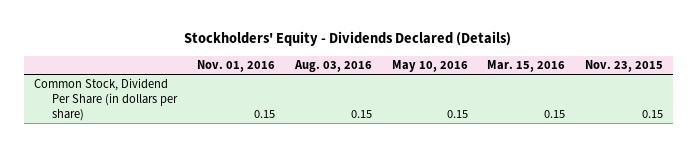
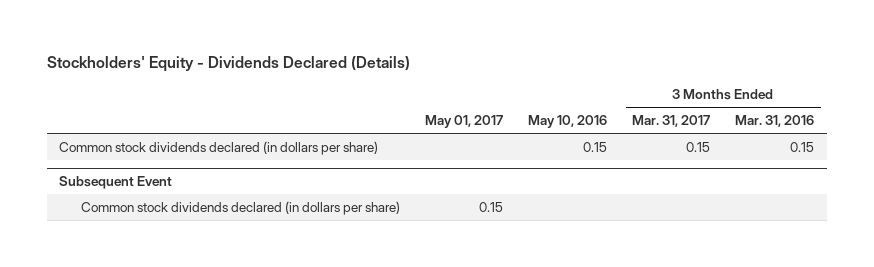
- | Nov. 01, 2016 | Aug. 03, 2016 | May 10, 2016 | Mar. 15, 2016 | Nov. 23, 2015
+ | May 01, 2017 | May 10, 2016 | 3 Months Ended Mar. 31, 2017 | 3 Months Ended Mar. 31, 2016
- Common Stock, Dividend Per Share (in dollars per share) | 0.15 | 0.15 | 0.15 | 0.15 | 0.15
+ Common stock dividends declared (in dollars per share) | | 0.15 | 0.15 | 0.15
+ Subsequent Event
+ Common stock dividends declared (in dollars per share) | 0.15 | | |

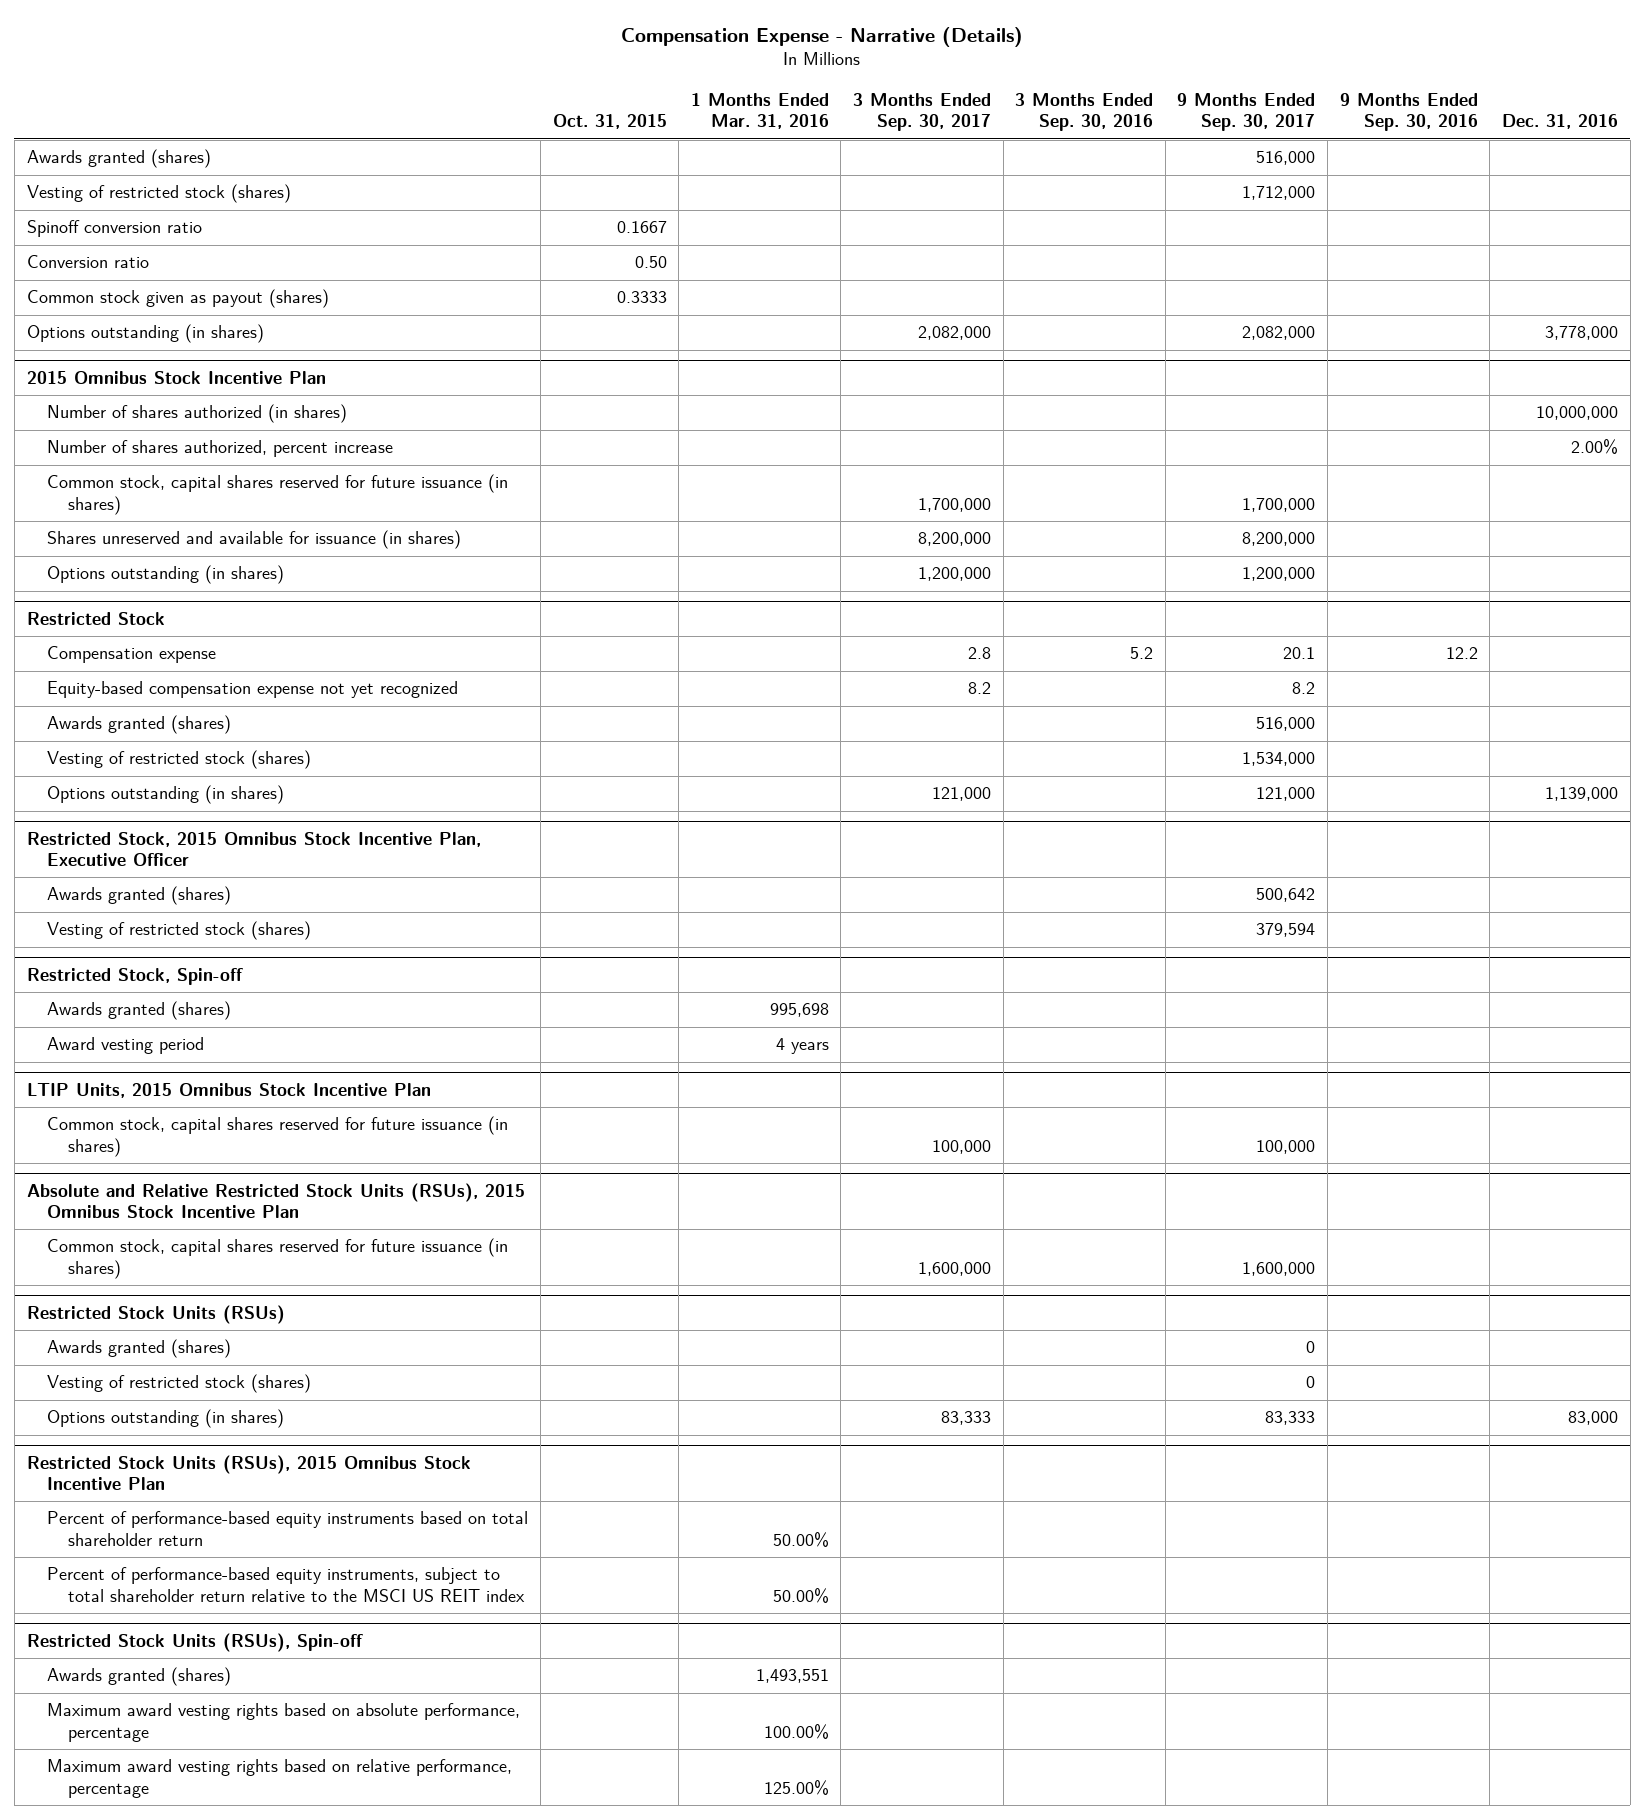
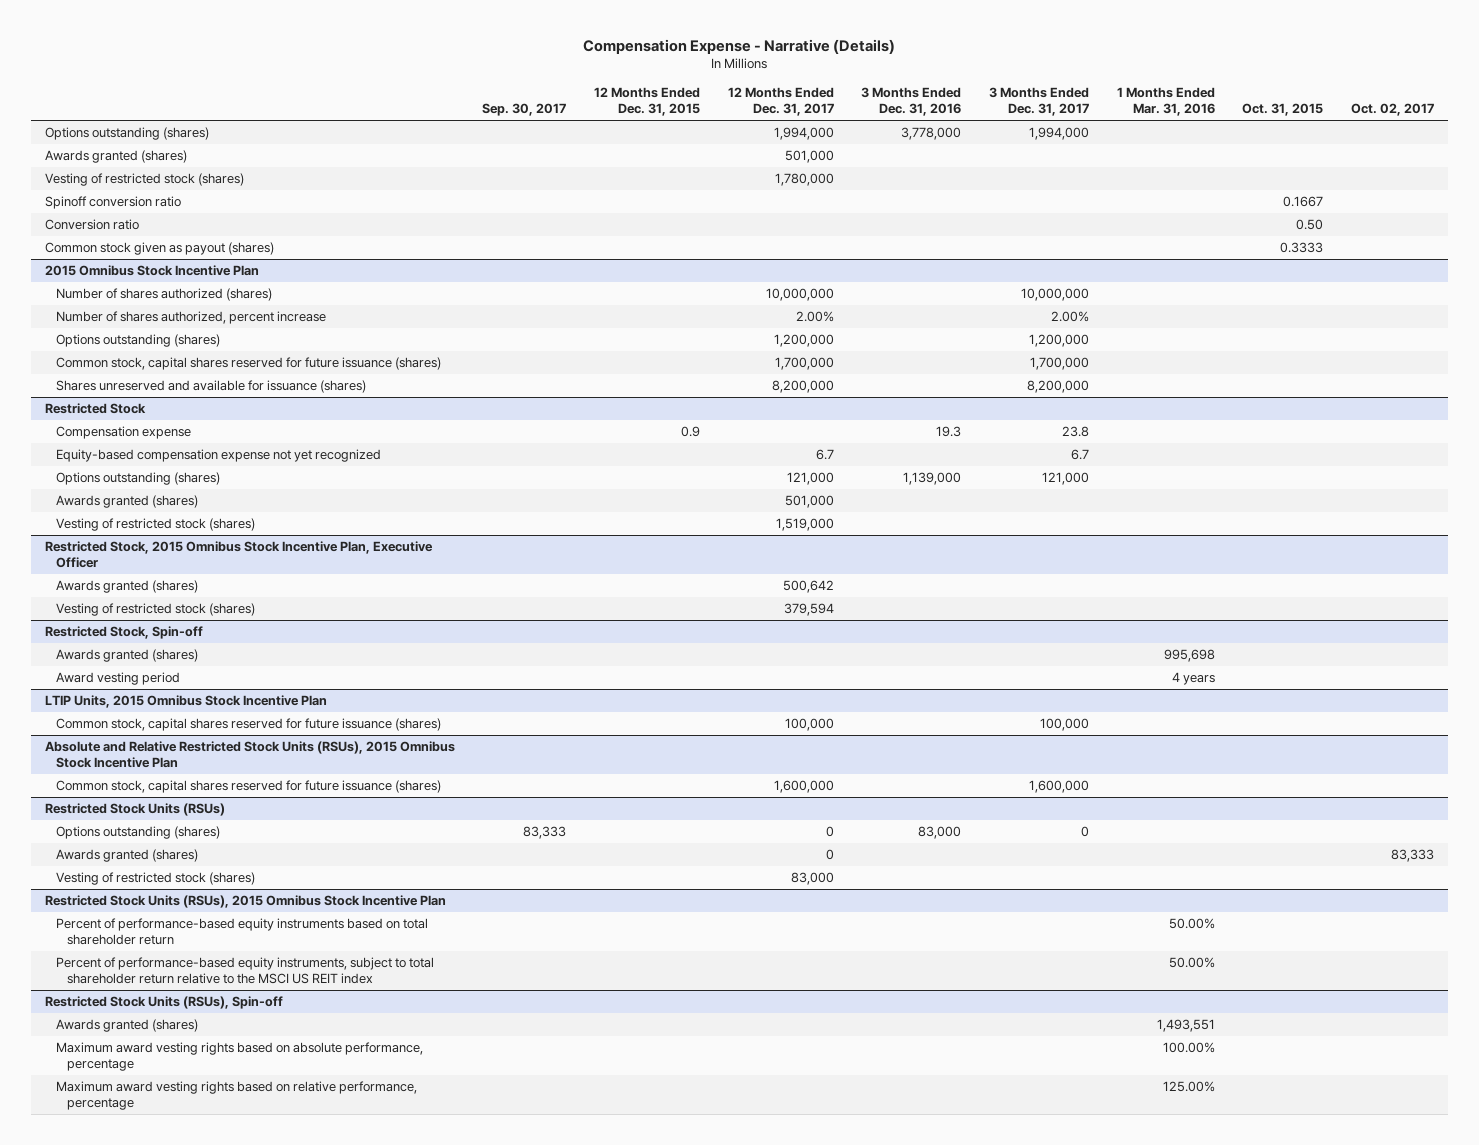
- | Oct. 31, 2015 | 1 Months Ended Mar. 31, 2016 | 3 Months Ended Sep. 30, 2017 | 3 Months Ended Sep. 30, 2016 | 9 Months Ended Sep. 30, 2017 | 9 Months Ended Sep. 30, 2016 | Dec. 31, 2016
+ | Sep. 30, 2017 | 12 Months Ended Dec. 31, 2015 | 12 Months Ended Dec. 31, 2017 | 3 Months Ended Dec. 31, 2016 | 3 Months Ended Dec. 31, 2017 | 1 Months Ended Mar. 31, 2016 | Oct. 31, 2015 | Oct. 02, 2017
+ Options outstanding (shares) | | | 1,994,000 | 3,778,000 | 1,994,000 | | |
- Options outstanding (in shares) | | | 2,082,000 | | 2,082,000 | | 3,778,000
@ 2015 Omnibus Stock Incentive Plan
- Number of shares authorized (in shares) | | | | | | | 10,000,000
+ Number of shares authorized (shares) | | | 10,000,000 | | 10,000,000 | | |
- Common stock, capital shares reserved for future issuance (in shares) | | | 1,700,000 | | 1,700,000 | |
- Shares unreserved and available for issuance (in shares) | | | 8,200,000 | | 8,200,000 | |
- Options outstanding (in shares) | | | 1,200,000 | | 1,200,000 | |
+ Options outstanding (shares) | | | 1,200,000 | | 1,200,000 | | |
+ Common stock, capital shares reserved for future issuance (shares) | | | 1,700,000 | | 1,700,000 | | |
+ Shares unreserved and available for issuance (shares) | | | 8,200,000 | | 8,200,000 | | |
@ Restricted Stock
+ Options outstanding (shares) | | | 121,000 | 1,139,000 | 121,000 | | |
- Options outstanding (in shares) | | | 121,000 | | 121,000 | | 1,139,000
@ LTIP Units, 2015 Omnibus Stock Incentive Plan
- Common stock, capital shares reserved for future issuance (in shares) | | | 100,000 | | 100,000 | |
+ Common stock, capital shares reserved for future issuance (shares) | | | 100,000 | | 100,000 | | |
@ Absolute and Relative Restricted Stock Units (RSUs), 2015 Omnibus Stock Incentive Plan
- Common stock, capital shares reserved for future issuance (in shares) | | | 1,600,000 | | 1,600,000 | |
+ Common stock, capital shares reserved for future issuance (shares) | | | 1,600,000 | | 1,600,000 | | |
@ Restricted Stock Units (RSUs)
+ Options outstanding (shares) | 83,333 | | 0 | 83,000 | 0 | | |
- Options outstanding (in shares) | | | 83,333 | | 83,333 | | 83,000

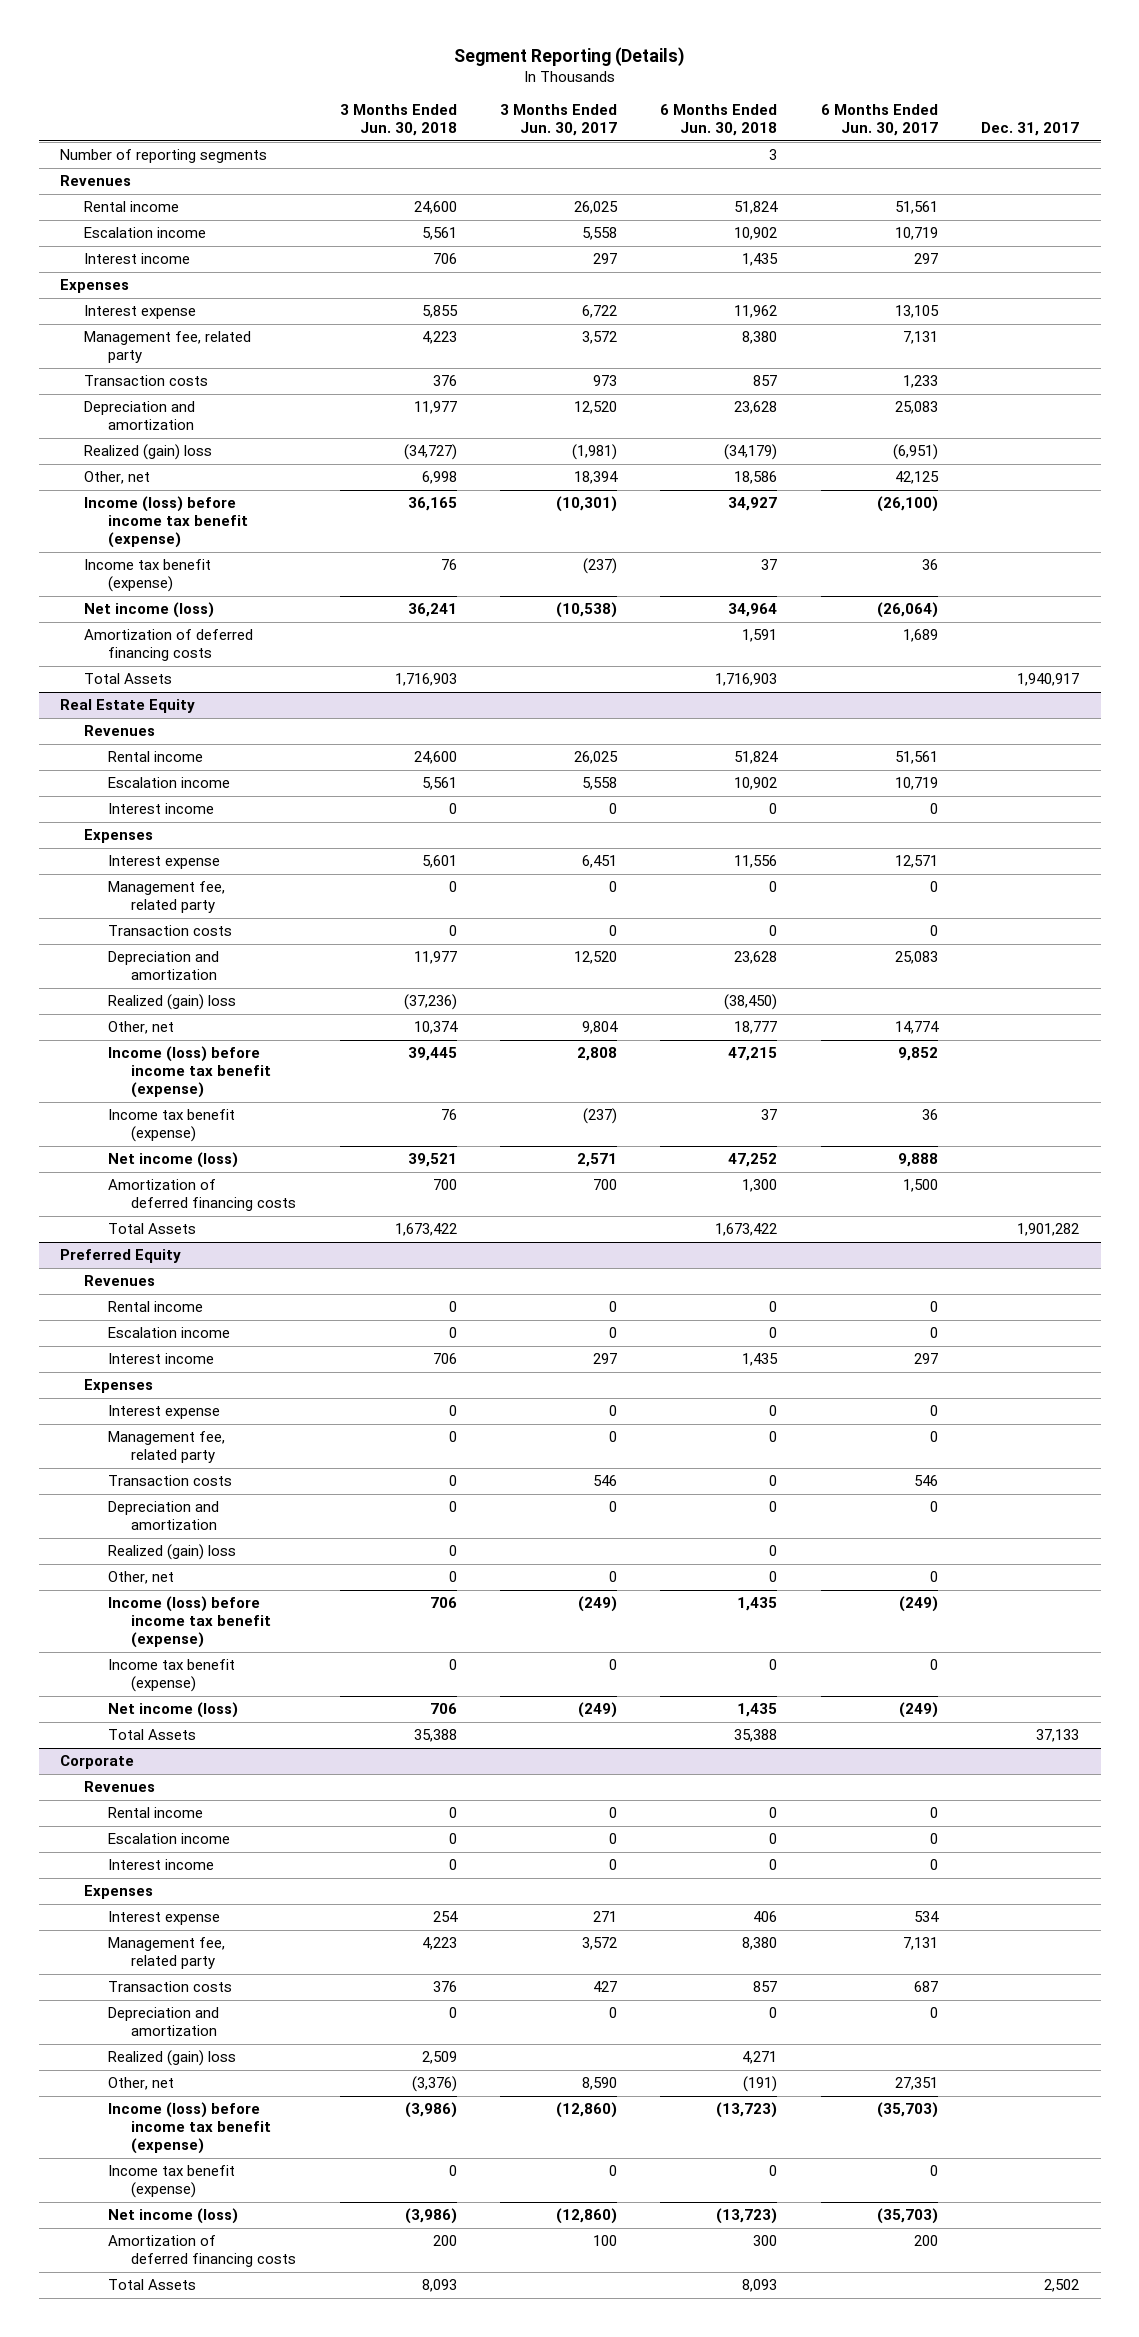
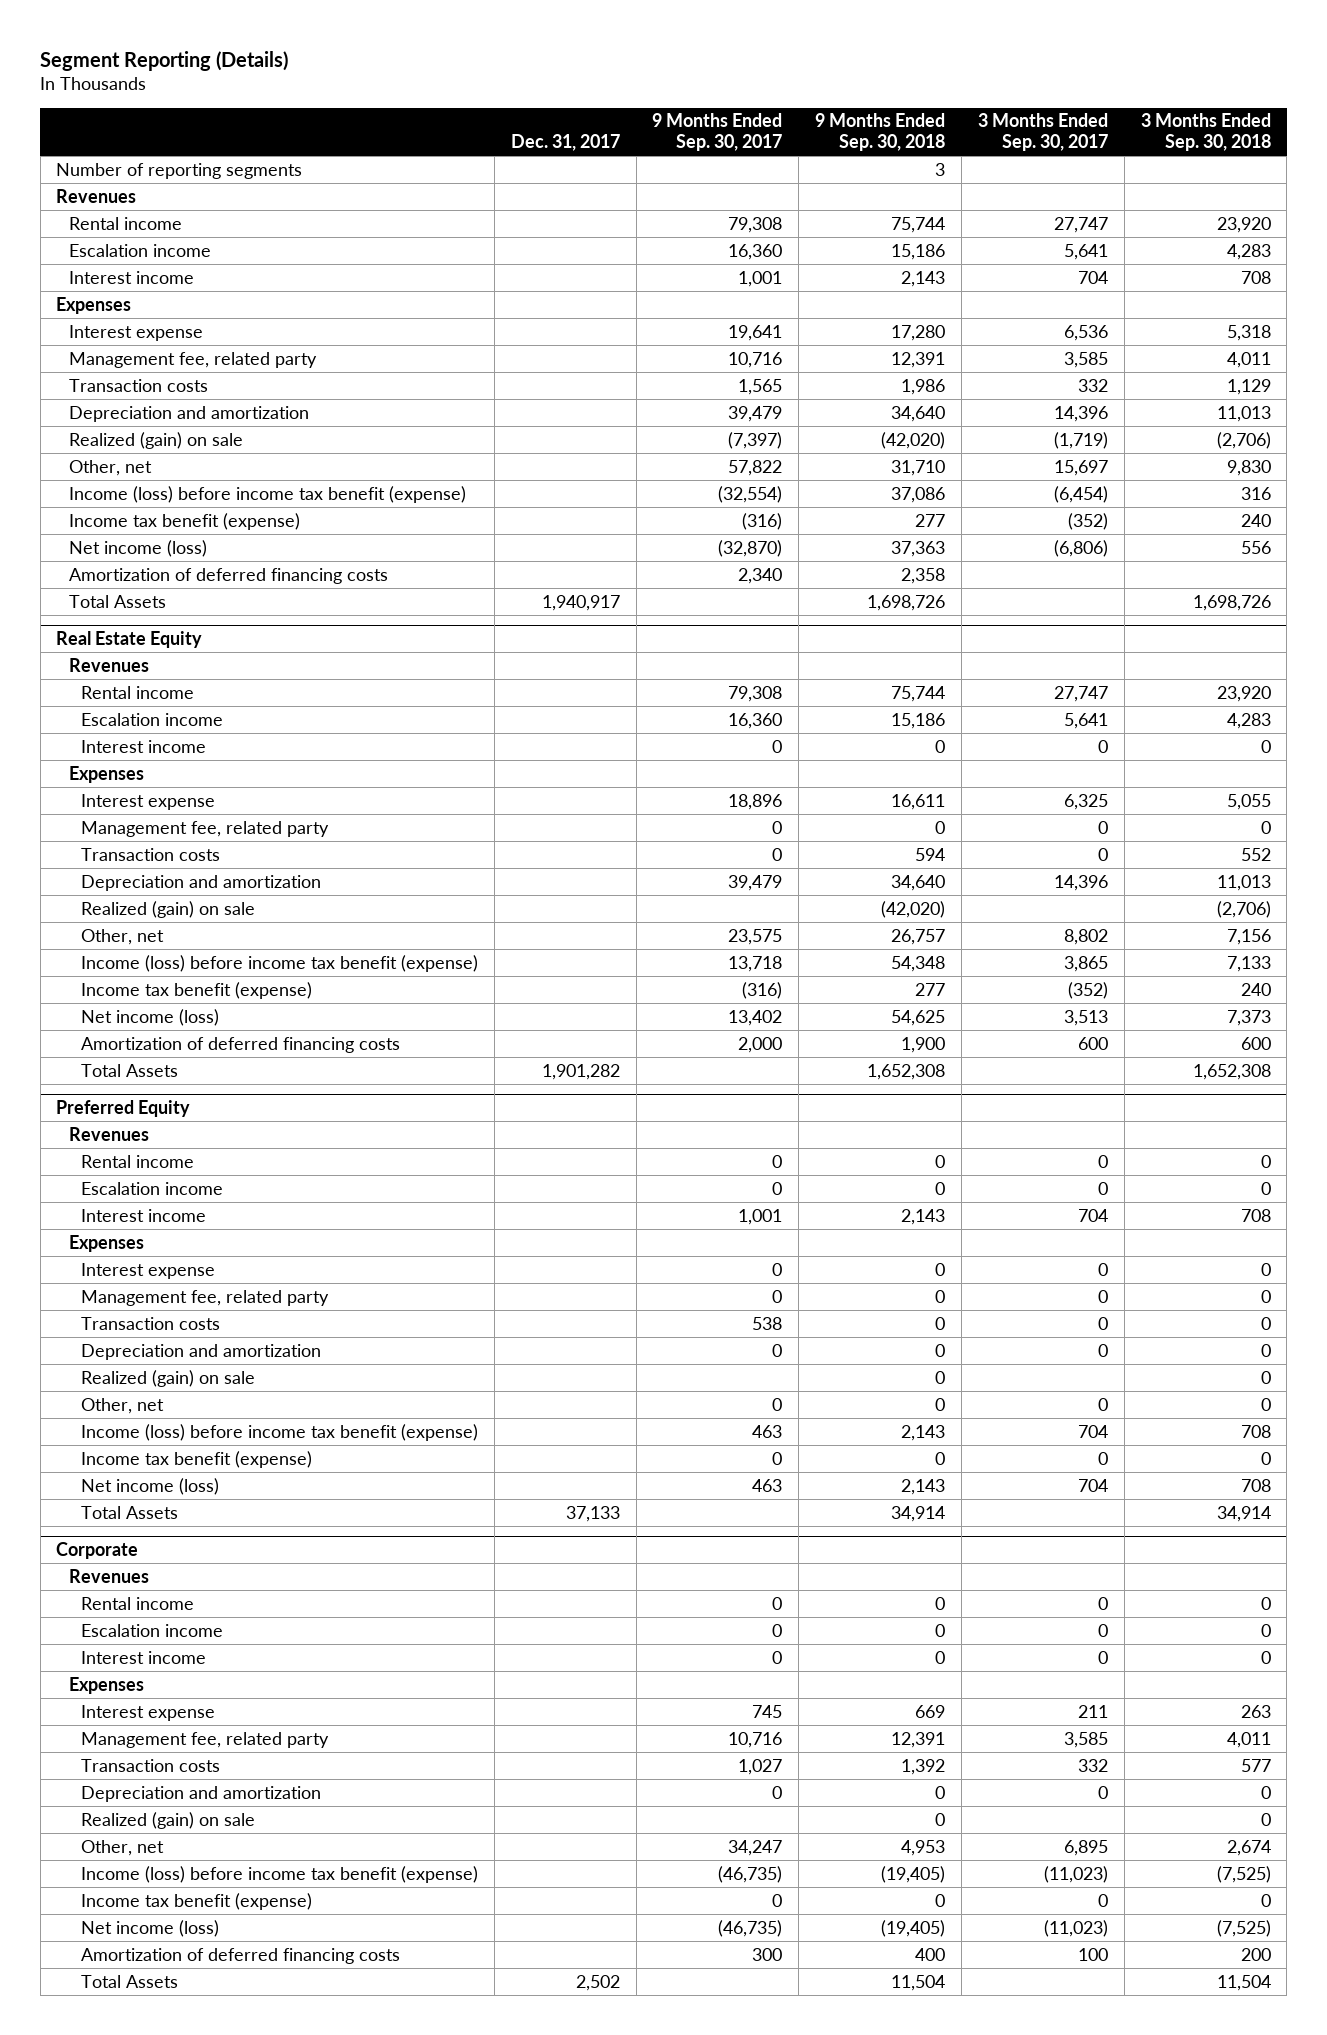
- | 3 Months Ended Jun. 30, 2018 | 3 Months Ended Jun. 30, 2017 | 6 Months Ended Jun. 30, 2018 | 6 Months Ended Jun. 30, 2017 | Dec. 31, 2017
+ | Dec. 31, 2017 | 9 Months Ended Sep. 30, 2017 | 9 Months Ended Sep. 30, 2018 | 3 Months Ended Sep. 30, 2017 | 3 Months Ended Sep. 30, 2018
- Realized (gain) loss | (34,727) | (1,981) | (34,179) | (6,951) |
+ Realized (gain) on sale | | (7,397) | (42,020) | (1,719) | (2,706)
@ Real Estate Equity
- Realized (gain) loss | (37,236) | | (38,450) | |
+ Realized (gain) on sale | | | (42,020) | | (2,706)
@ Preferred Equity
- Realized (gain) loss | 0 | | 0 | |
+ Realized (gain) on sale | | | 0 | | 0
@ Corporate
- Realized (gain) loss | 2,509 | | 4,271 | |
+ Realized (gain) on sale | | | 0 | | 0

